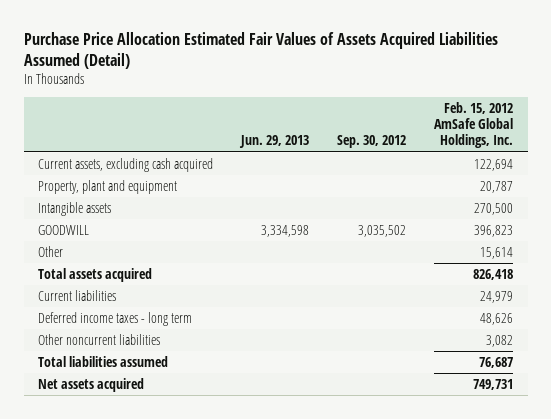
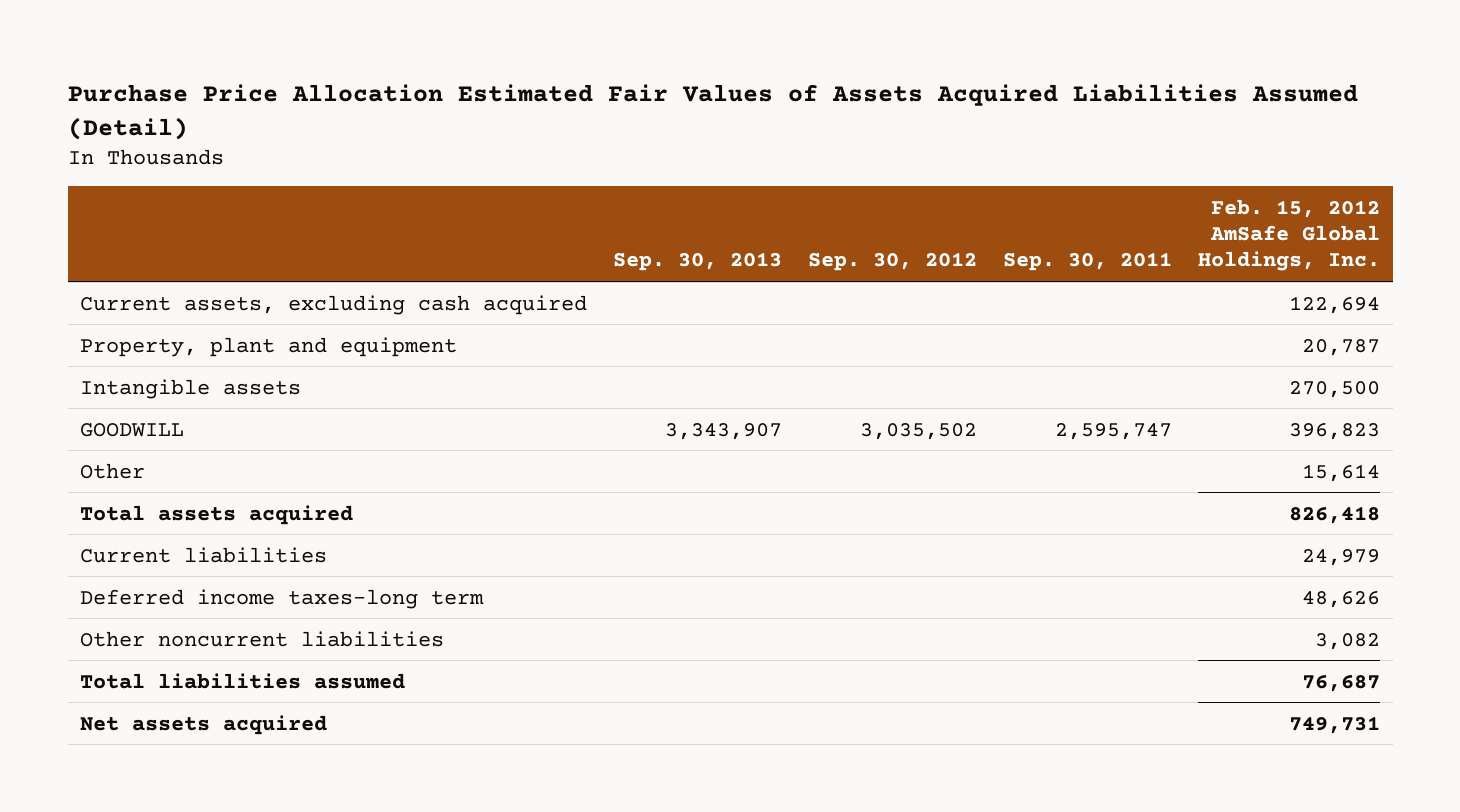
- | Jun. 29, 2013 | Sep. 30, 2012 | Feb. 15, 2012 AmSafe Global Holdings, Inc.
+ | Sep. 30, 2013 | Sep. 30, 2012 | Sep. 30, 2011 | Feb. 15, 2012 AmSafe Global Holdings, Inc.
- Deferred income taxes - long term | | | 48,626
+ Deferred income taxes-long term | | | | 48,626

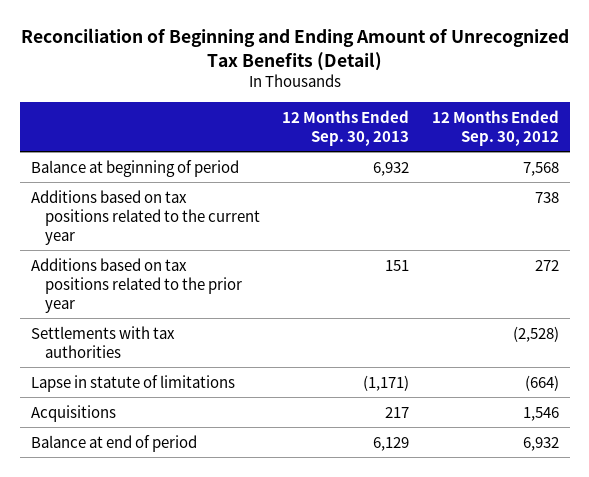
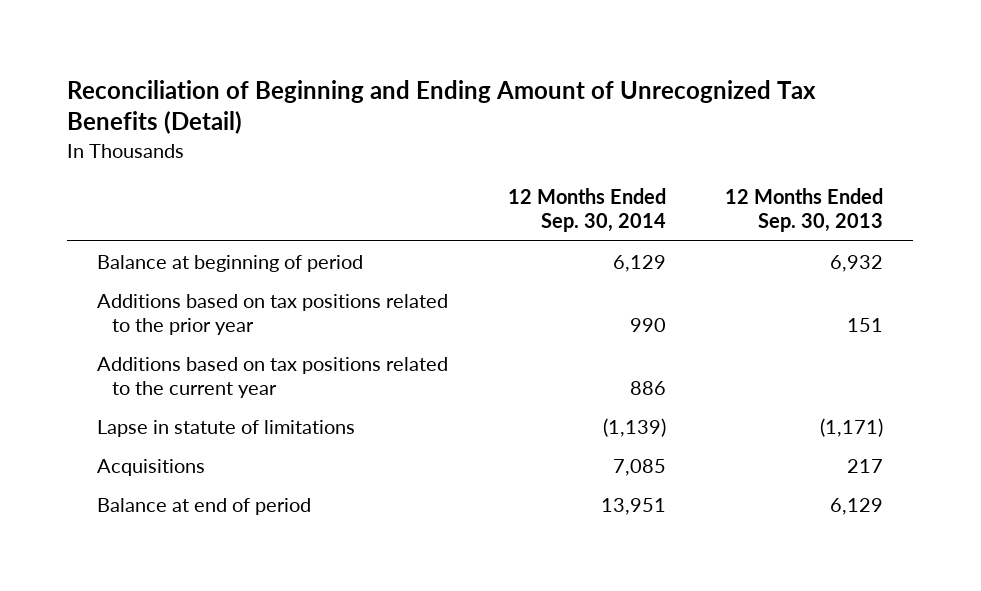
- | 12 Months Ended Sep. 30, 2013 | 12 Months Ended Sep. 30, 2012
+ | 12 Months Ended Sep. 30, 2014 | 12 Months Ended Sep. 30, 2013
- Settlements with tax authorities | | (2,528)
moved down: Additions based on tax positions related to the current year | 886 |

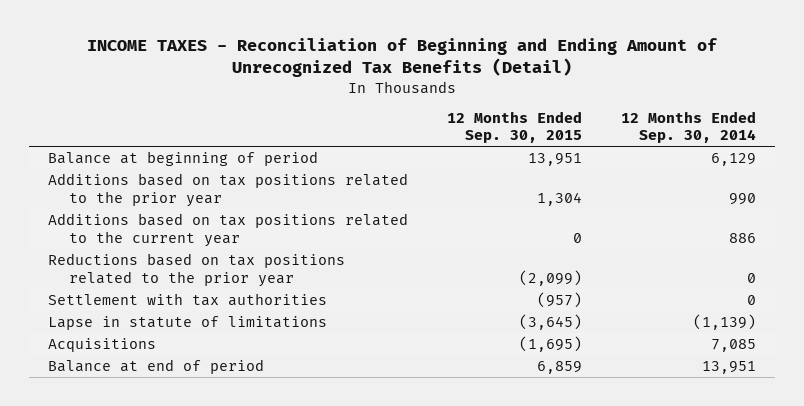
- Reconciliation of Beginning and Ending Amount of Unrecognized Tax Benefits (Detail)
+ INCOME TAXES - Reconciliation of Beginning and Ending Amount of Unrecognized Tax Benefits (Detail)
- | 12 Months Ended Sep. 30, 2014 | 12 Months Ended Sep. 30, 2013
+ | 12 Months Ended Sep. 30, 2015 | 12 Months Ended Sep. 30, 2014
+ Reductions based on tax positions related to the prior year | (2,099) | 0
+ Settlement with tax authorities | (957) | 0

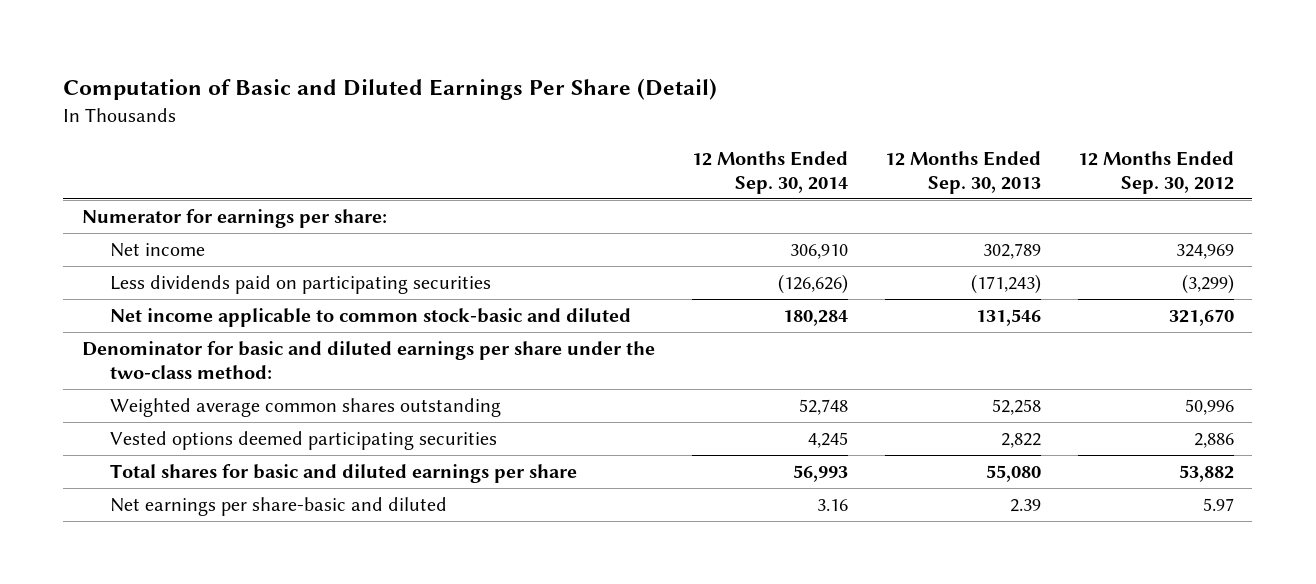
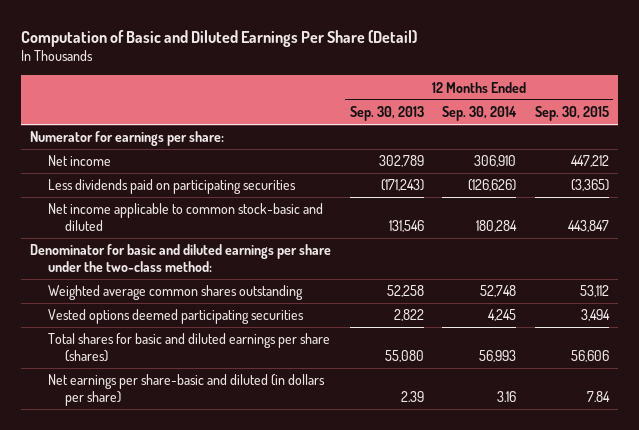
- | 12 Months Ended Sep. 30, 2014 | 12 Months Ended Sep. 30, 2013 | 12 Months Ended Sep. 30, 2012
+ | 12 Months Ended Sep. 30, 2013 | 12 Months Ended Sep. 30, 2014 | 12 Months Ended Sep. 30, 2015
- Total shares for basic and diluted earnings per share | 56,993 | 55,080 | 53,882
- Net earnings per share-basic and diluted | 3.16 | 2.39 | 5.97
+ Total shares for basic and diluted earnings per share (shares) | 55,080 | 56,993 | 56,606
+ Net earnings per share-basic and diluted (in dollars per share) | 2.39 | 3.16 | 7.84

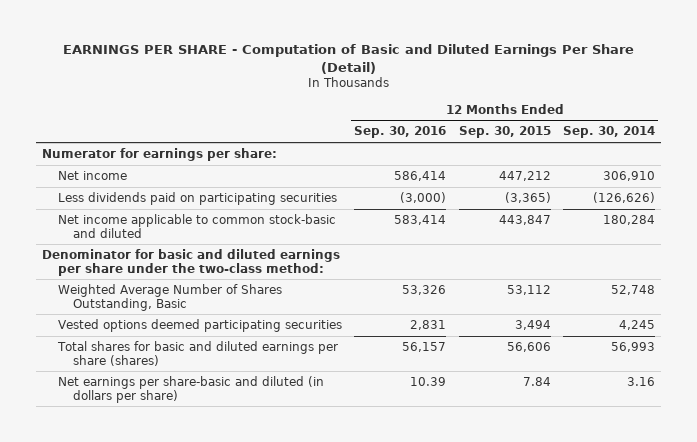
- Computation of Basic and Diluted Earnings Per Share (Detail)
+ EARNINGS PER SHARE - Computation of Basic and Diluted Earnings Per Share (Detail)
- | 12 Months Ended Sep. 30, 2013 | 12 Months Ended Sep. 30, 2014 | 12 Months Ended Sep. 30, 2015
+ | 12 Months Ended Sep. 30, 2016 | 12 Months Ended Sep. 30, 2015 | 12 Months Ended Sep. 30, 2014
- Weighted average common shares outstanding | 52,258 | 52,748 | 53,112
+ Weighted Average Number of Shares Outstanding, Basic | 53,326 | 53,112 | 52,748

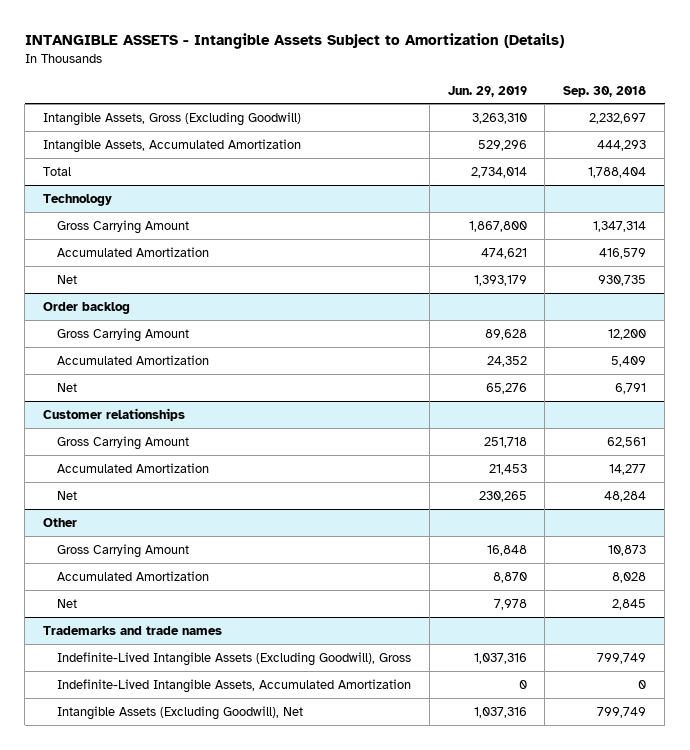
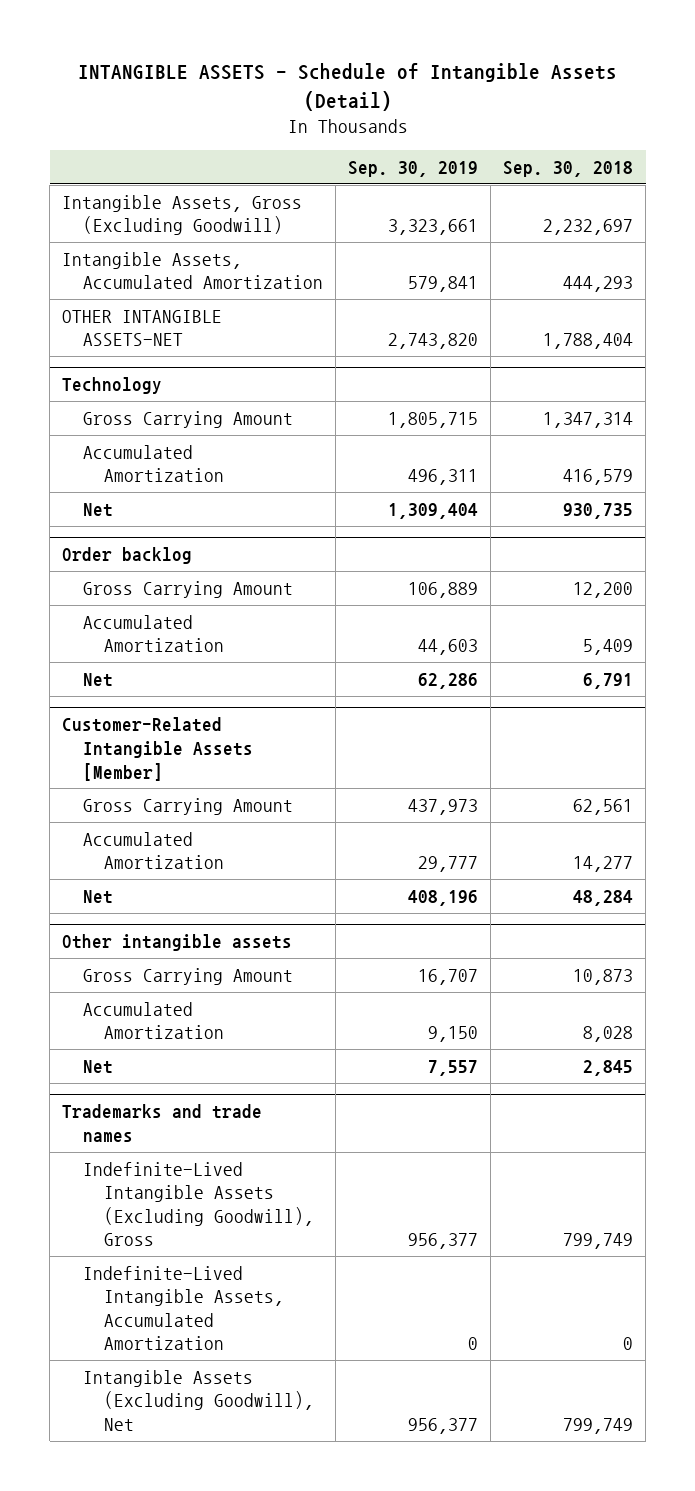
- INTANGIBLE ASSETS - Intangible Assets Subject to Amortization (Details)
+ INTANGIBLE ASSETS - Schedule of Intangible Assets (Detail)
- | Jun. 29, 2019 | Sep. 30, 2018
+ | Sep. 30, 2019 | Sep. 30, 2018
- Total | 2,734,014 | 1,788,404
+ OTHER INTANGIBLE ASSETS-NET | 2,743,820 | 1,788,404
- Customer relationships
+ Customer-Related Intangible Assets [Member]
- Other
+ Other intangible assets

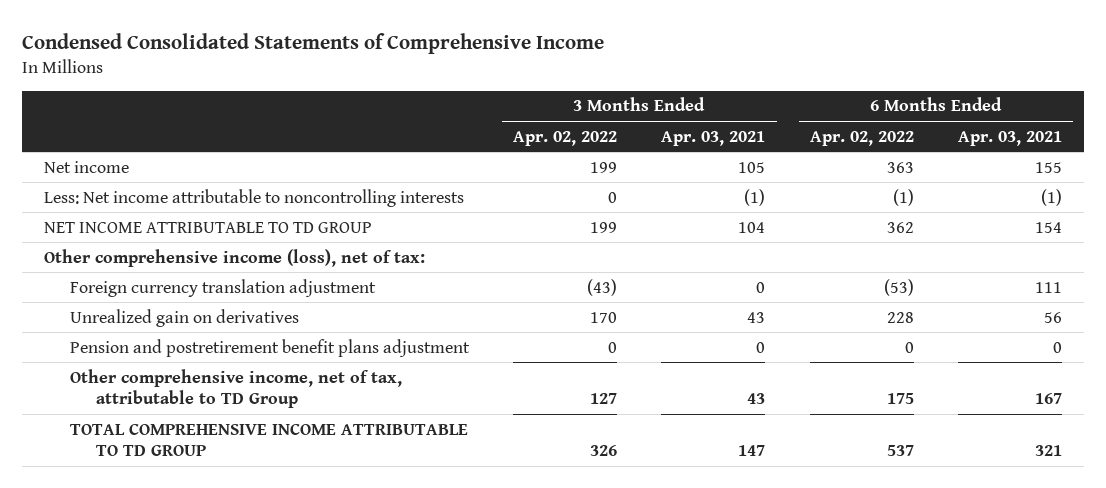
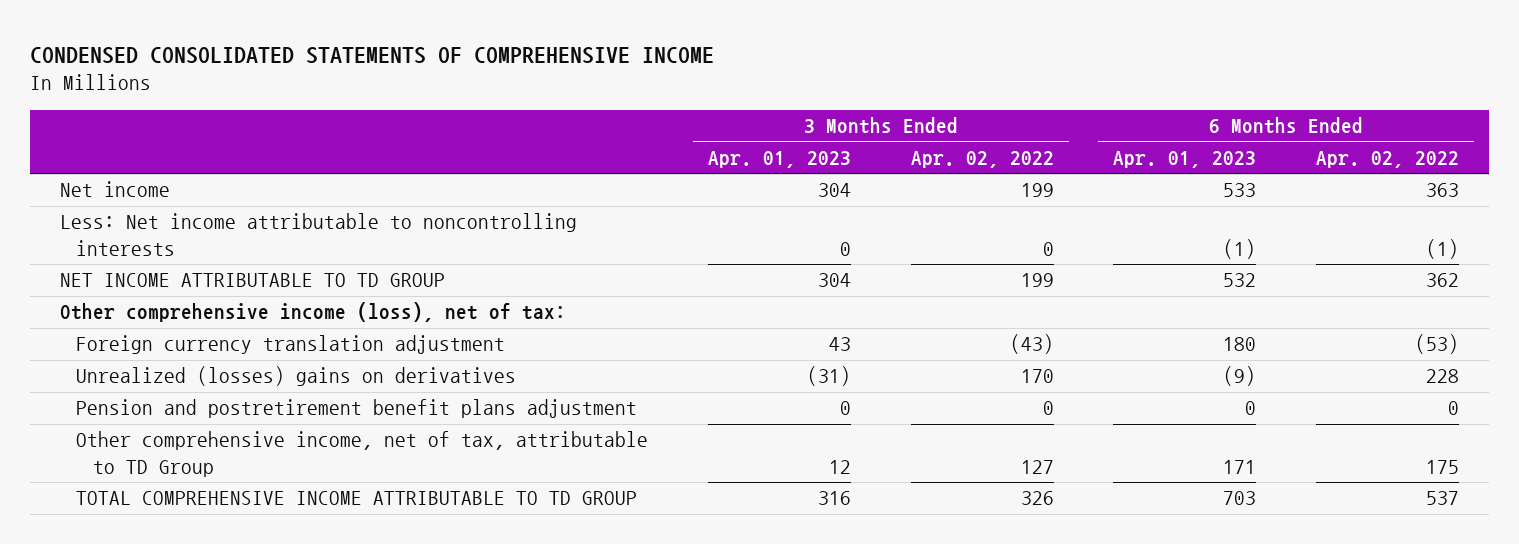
- Condensed Consolidated Statements of Comprehensive Income
+ CONDENSED CONSOLIDATED STATEMENTS OF COMPREHENSIVE INCOME
- | 3 Months Ended Apr. 02, 2022 | 3 Months Ended Apr. 03, 2021 | 6 Months Ended Apr. 02, 2022 | 6 Months Ended Apr. 03, 2021
+ | 3 Months Ended Apr. 01, 2023 | 3 Months Ended Apr. 02, 2022 | 6 Months Ended Apr. 01, 2023 | 6 Months Ended Apr. 02, 2022
- Unrealized gain on derivatives | 170 | 43 | 228 | 56
+ Unrealized (losses) gains on derivatives | (31) | 170 | (9) | 228

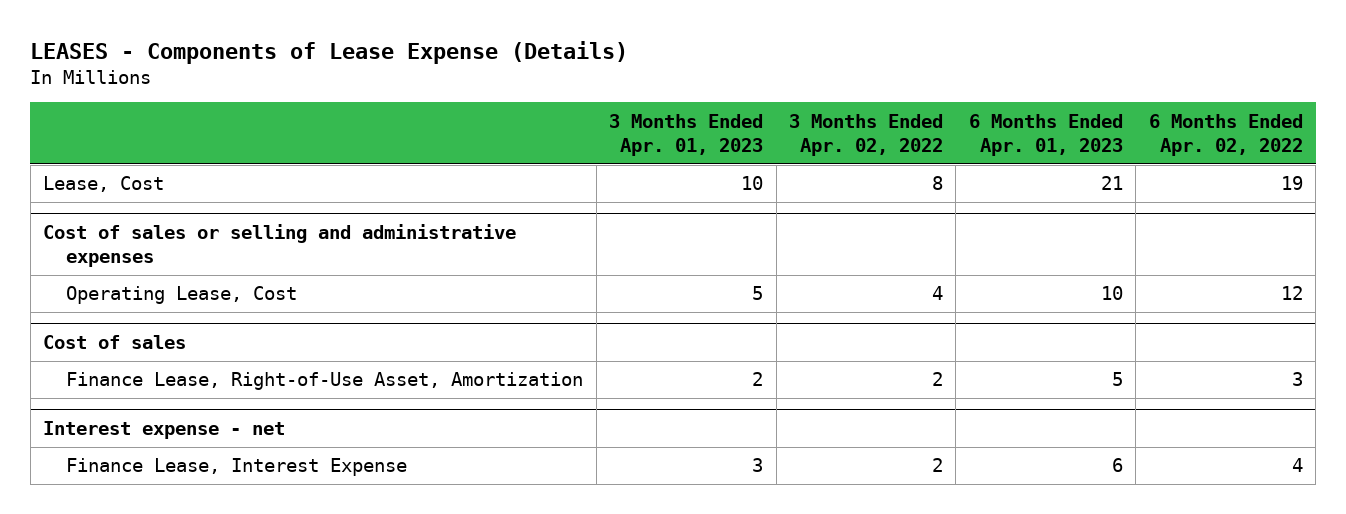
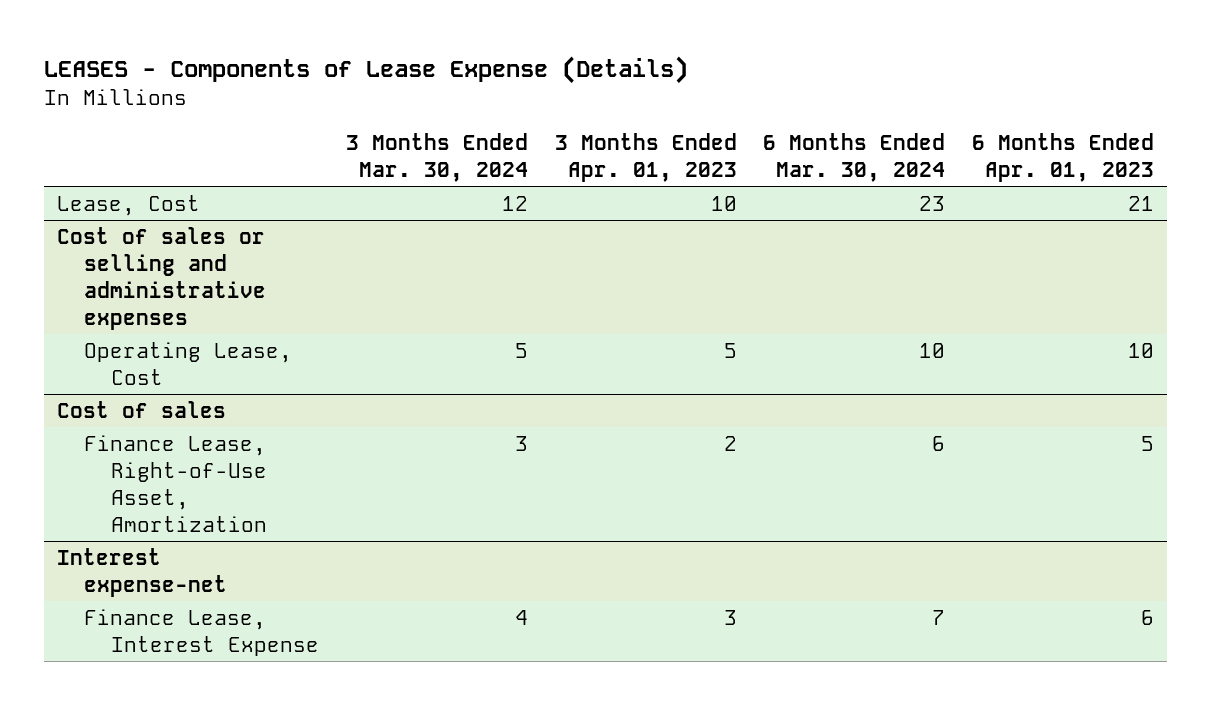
- | 3 Months Ended Apr. 01, 2023 | 3 Months Ended Apr. 02, 2022 | 6 Months Ended Apr. 01, 2023 | 6 Months Ended Apr. 02, 2022
+ | 3 Months Ended Mar. 30, 2024 | 3 Months Ended Apr. 01, 2023 | 6 Months Ended Mar. 30, 2024 | 6 Months Ended Apr. 01, 2023
- Interest expense - net
+ Interest expense-net

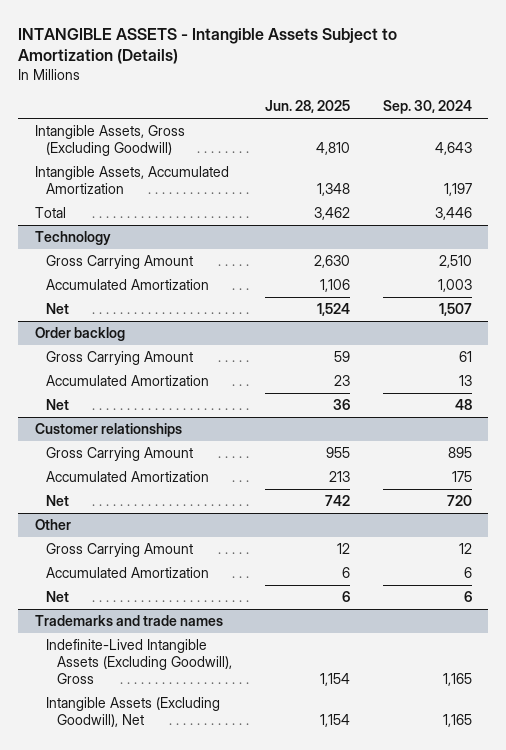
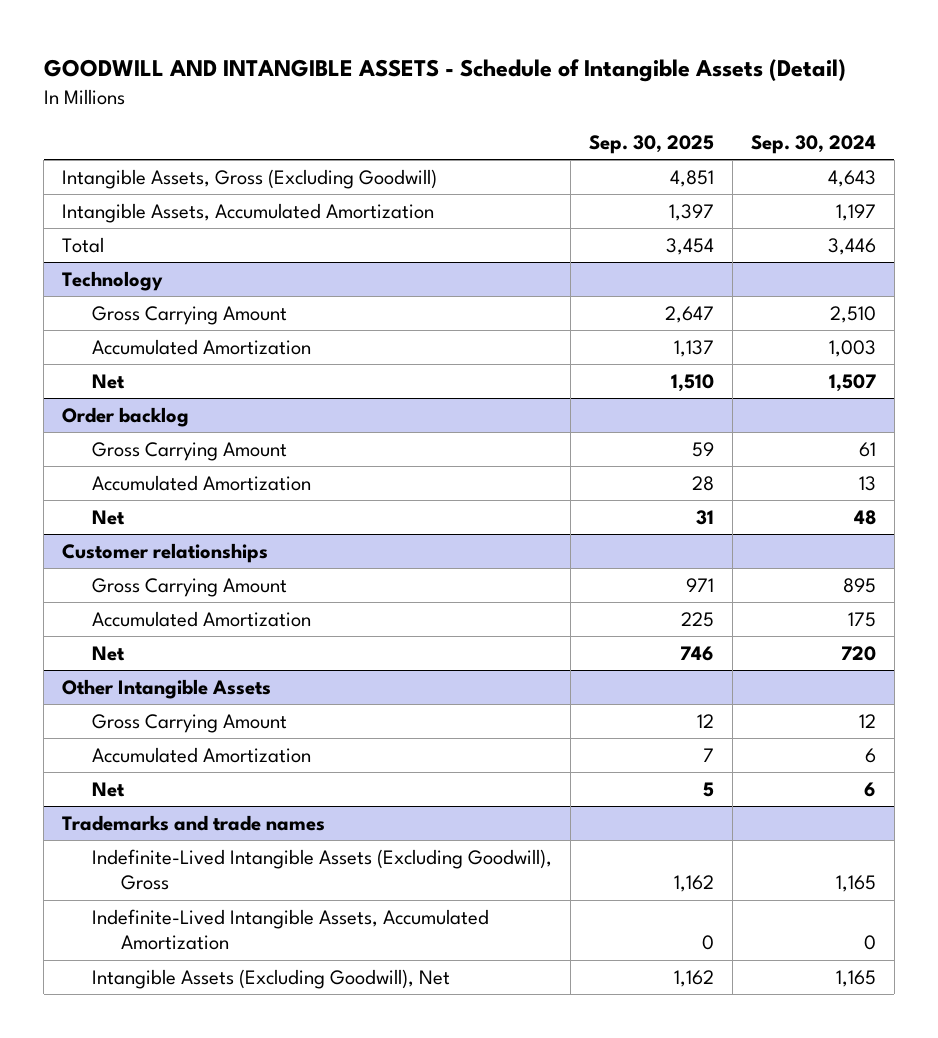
- INTANGIBLE ASSETS - Intangible Assets Subject to Amortization (Details)
+ GOODWILL AND INTANGIBLE ASSETS - Schedule of Intangible Assets (Detail)
- | Jun. 28, 2025 | Sep. 30, 2024
+ | Sep. 30, 2025 | Sep. 30, 2024
- Other
+ Other Intangible Assets
@ Trademarks and trade names
+ Indefinite-Lived Intangible Assets, Accumulated Amortization | 0 | 0

